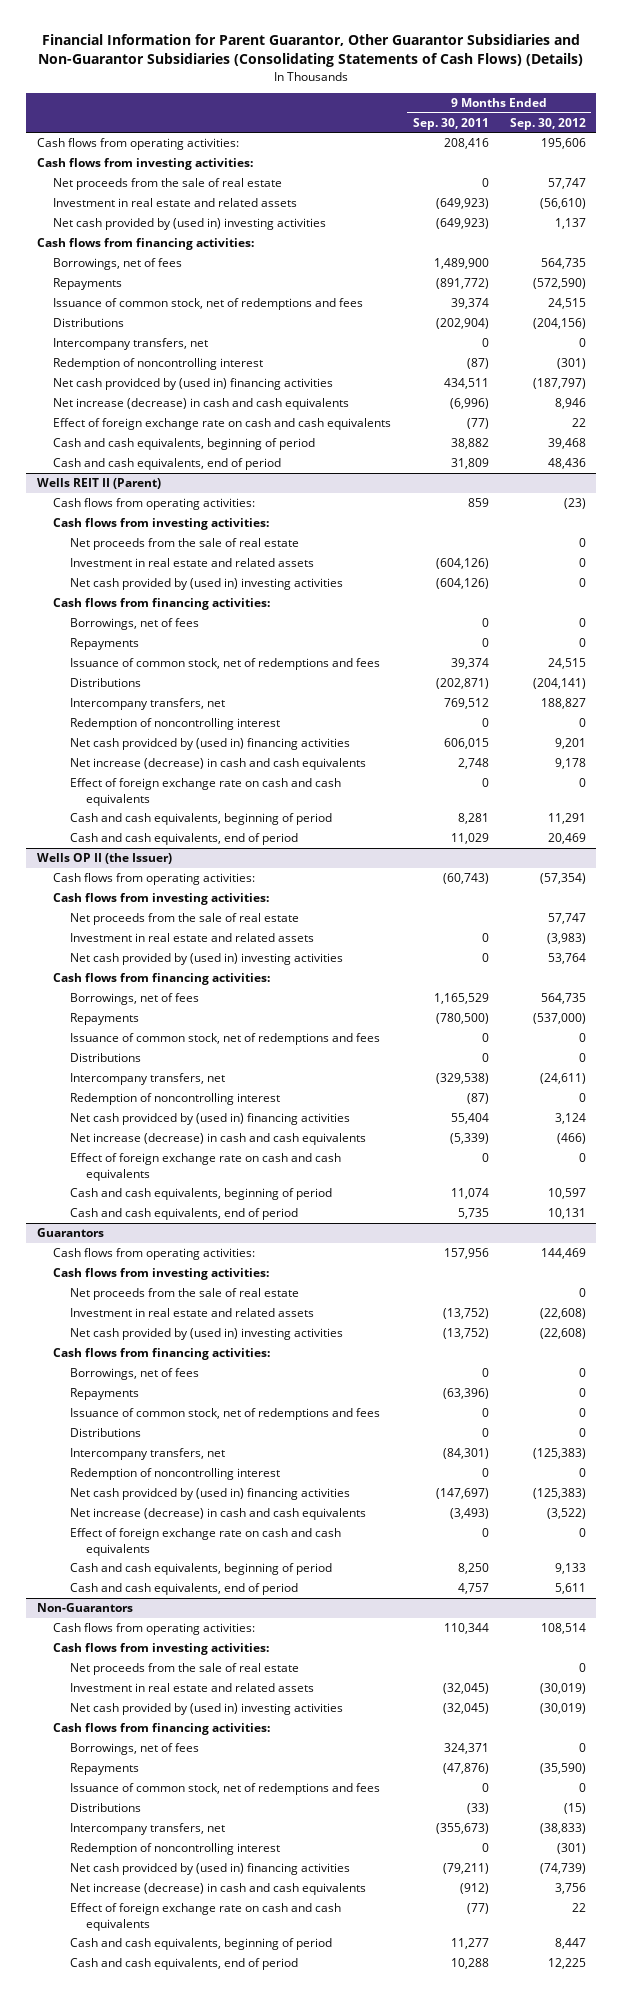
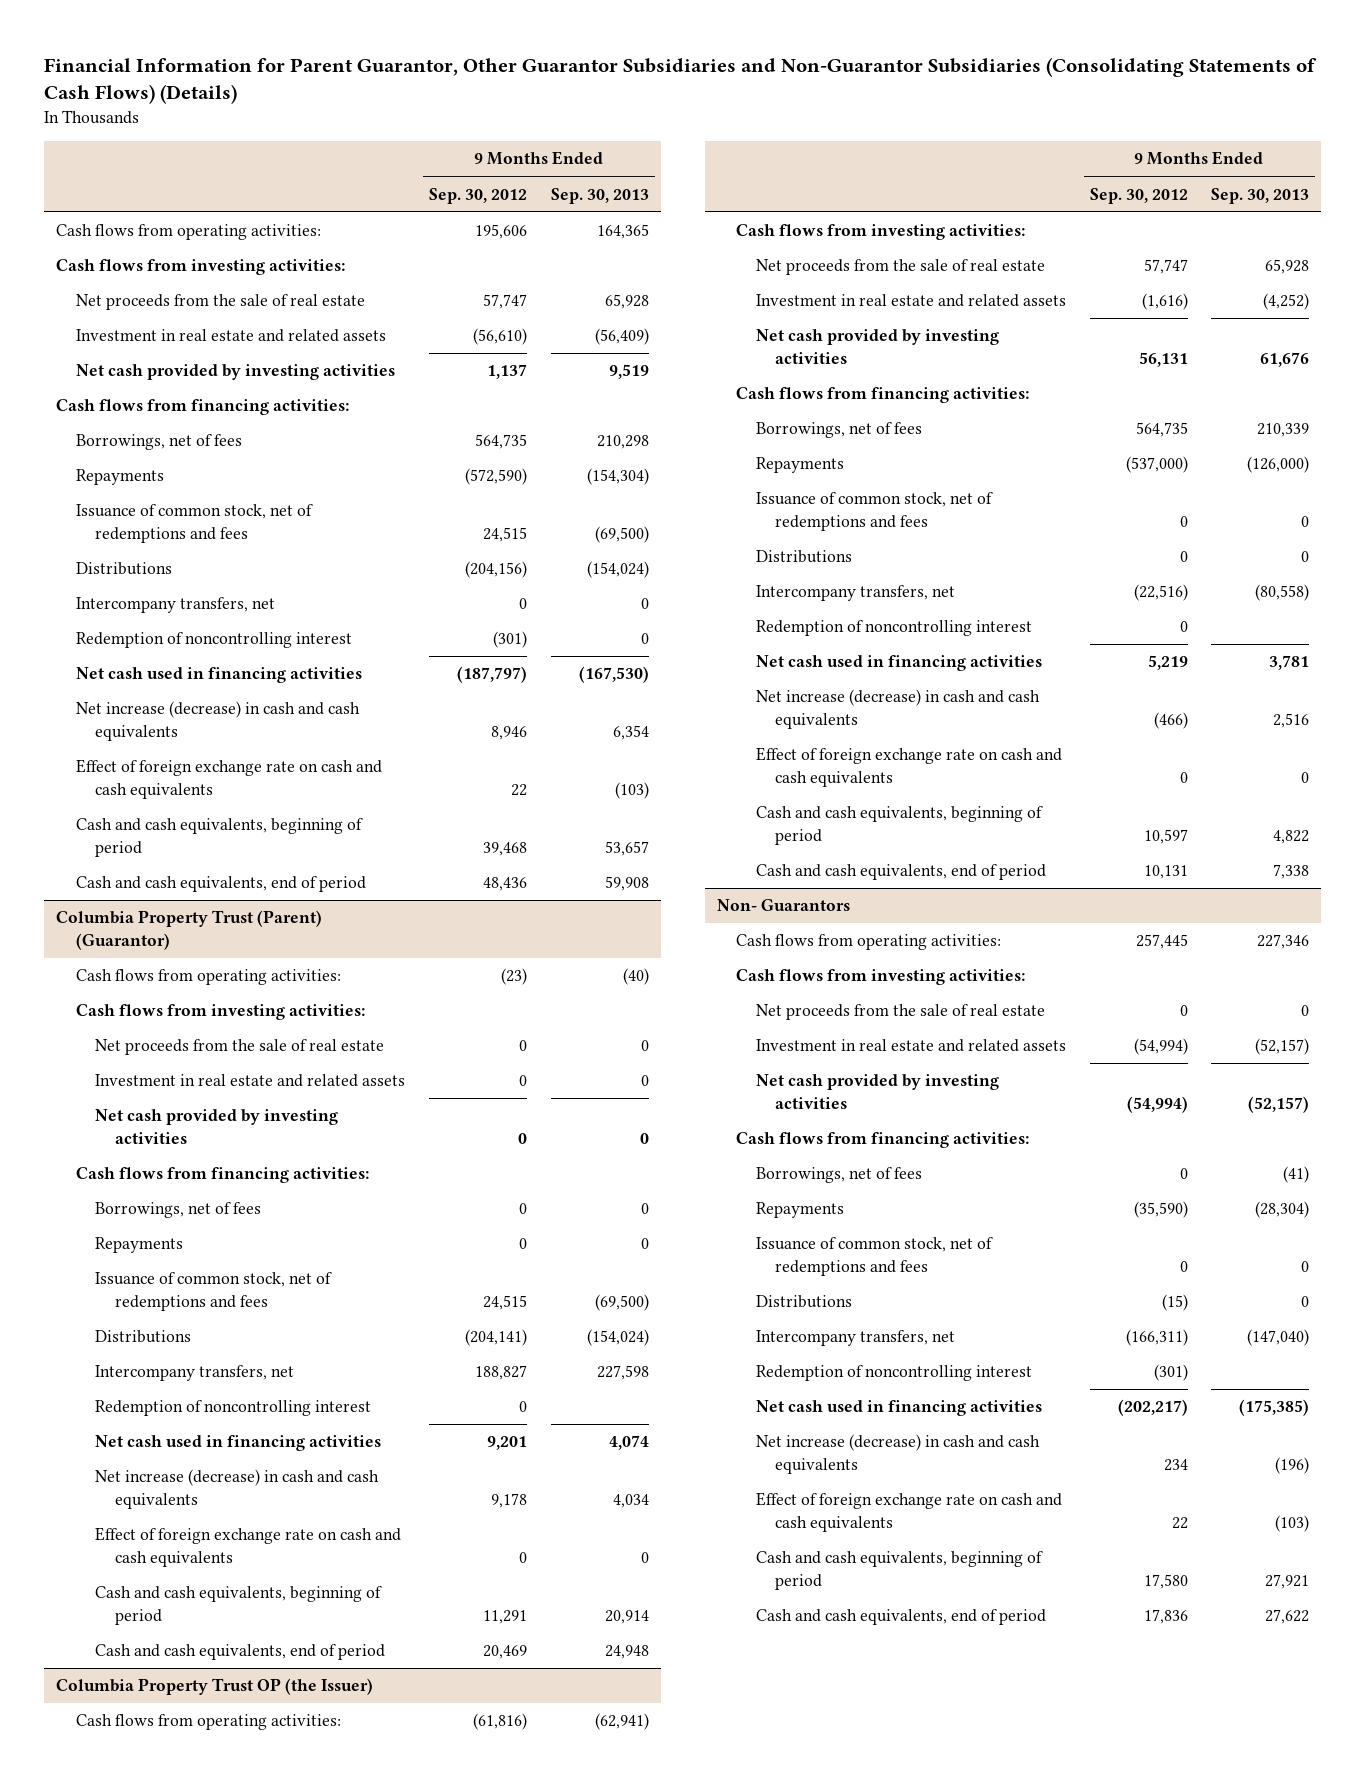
- | 9 Months Ended Sep. 30, 2011 | 9 Months Ended Sep. 30, 2012
+ | 9 Months Ended Sep. 30, 2012 | 9 Months Ended Sep. 30, 2013
- Net cash provided by (used in) investing activities | (649,923) | 1,137
+ Net cash provided by investing activities | 1,137 | 9,519
- Net cash providced by (used in) financing activities | 434,511 | (187,797)
+ Net cash used in financing activities | (187,797) | (167,530)
- Wells REIT II (Parent)
+ Columbia Property Trust (Parent) (Guarantor)
- Net cash provided by (used in) investing activities | (604,126) | 0
+ Net cash provided by investing activities | 0 | 0
- Net cash providced by (used in) financing activities | 606,015 | 9,201
+ Net cash used in financing activities | 9,201 | 4,074
- Wells OP II (the Issuer)
- Cash flows from operating activities: | (60,743) | (57,354)
+ Columbia Property Trust OP (the Issuer)
+ Cash flows from operating activities: | (61,816) | (62,941)
- Investment in real estate and related assets | 0 | (3,983)
- Net cash provided by (used in) investing activities | 0 | 53,764
+ Investment in real estate and related assets | (1,616) | (4,252)
+ Net cash provided by investing activities | 56,131 | 61,676
- Intercompany transfers, net | (329,538) | (24,611)
+ Intercompany transfers, net | (22,516) | (80,558)
- Net cash providced by (used in) financing activities | 55,404 | 3,124
+ Net cash used in financing activities | 5,219 | 3,781
- Guarantors
- Cash flows from operating activities: | 157,956 | 144,469
- Cash flows from investing activities:
- Net proceeds from the sale of real estate | | 0
- Investment in real estate and related assets | (13,752) | (22,608)
- Net cash provided by (used in) investing activities | (13,752) | (22,608)
- Cash flows from financing activities:
- Borrowings, net of fees | 0 | 0
- Repayments | (63,396) | 0
- Issuance of common stock, net of redemptions and fees | 0 | 0
- Distributions | 0 | 0
- Intercompany transfers, net | (84,301) | (125,383)
- Redemption of noncontrolling interest | 0 | 0
- Net cash providced by (used in) financing activities | (147,697) | (125,383)
- Net increase (decrease) in cash and cash equivalents | (3,493) | (3,522)
- Effect of foreign exchange rate on cash and cash equivalents | 0 | 0
- Cash and cash equivalents, beginning of period | 8,250 | 9,133
- Cash and cash equivalents, end of period | 4,757 | 5,611
- Non-Guarantors
- Cash flows from operating activities: | 110,344 | 108,514
+ Non- Guarantors
+ Cash flows from operating activities: | 257,445 | 227,346
- Investment in real estate and related assets | (32,045) | (30,019)
- Net cash provided by (used in) investing activities | (32,045) | (30,019)
+ Investment in real estate and related assets | (54,994) | (52,157)
+ Net cash provided by investing activities | (54,994) | (52,157)
- Intercompany transfers, net | (355,673) | (38,833)
+ Intercompany transfers, net | (166,311) | (147,040)
- Net cash providced by (used in) financing activities | (79,211) | (74,739)
- Net increase (decrease) in cash and cash equivalents | (912) | 3,756
+ Net cash used in financing activities | (202,217) | (175,385)
+ Net increase (decrease) in cash and cash equivalents | 234 | (196)
- Cash and cash equivalents, beginning of period | 11,277 | 8,447
- Cash and cash equivalents, end of period | 10,288 | 12,225
+ Cash and cash equivalents, beginning of period | 17,580 | 27,921
+ Cash and cash equivalents, end of period | 17,836 | 27,622

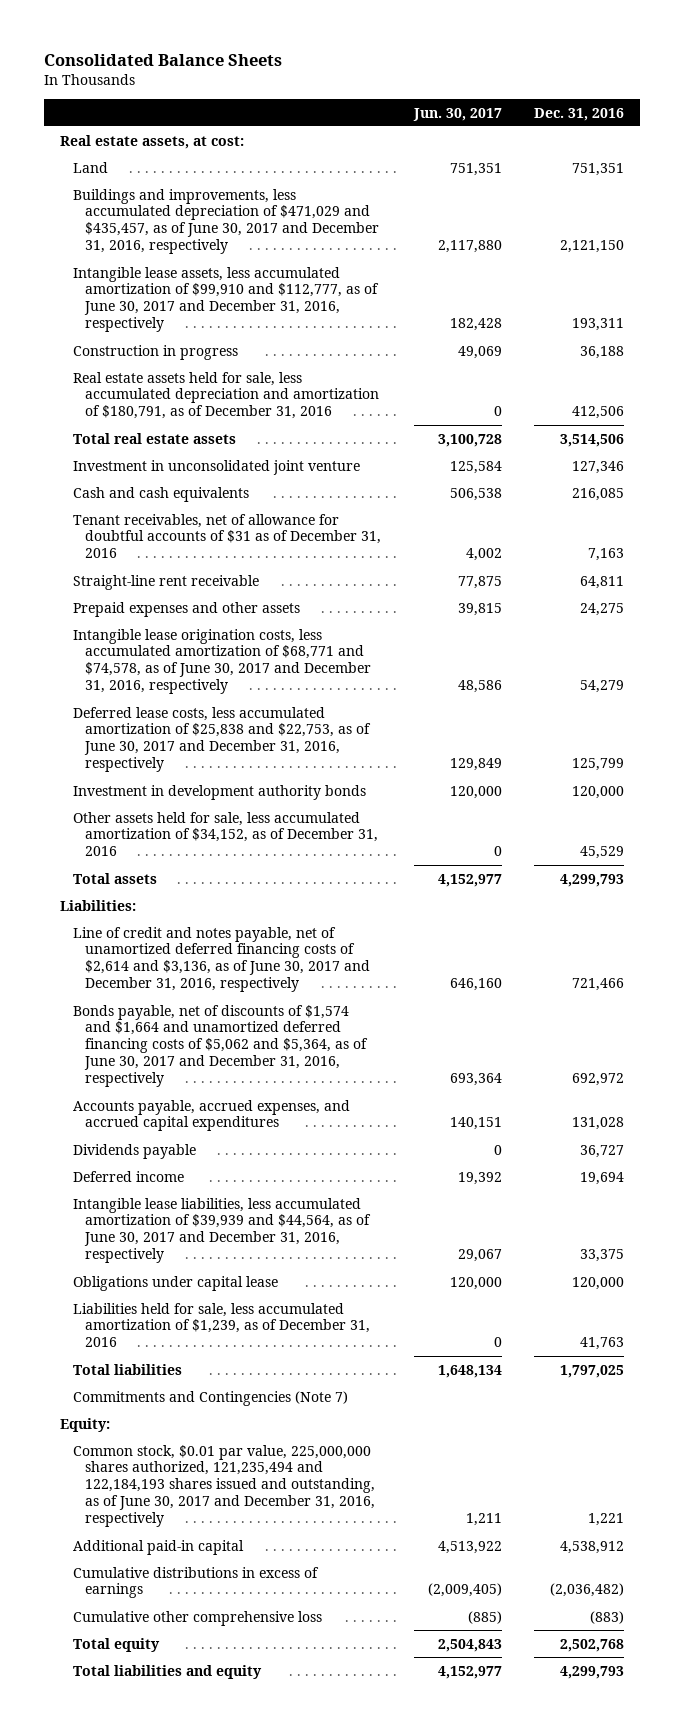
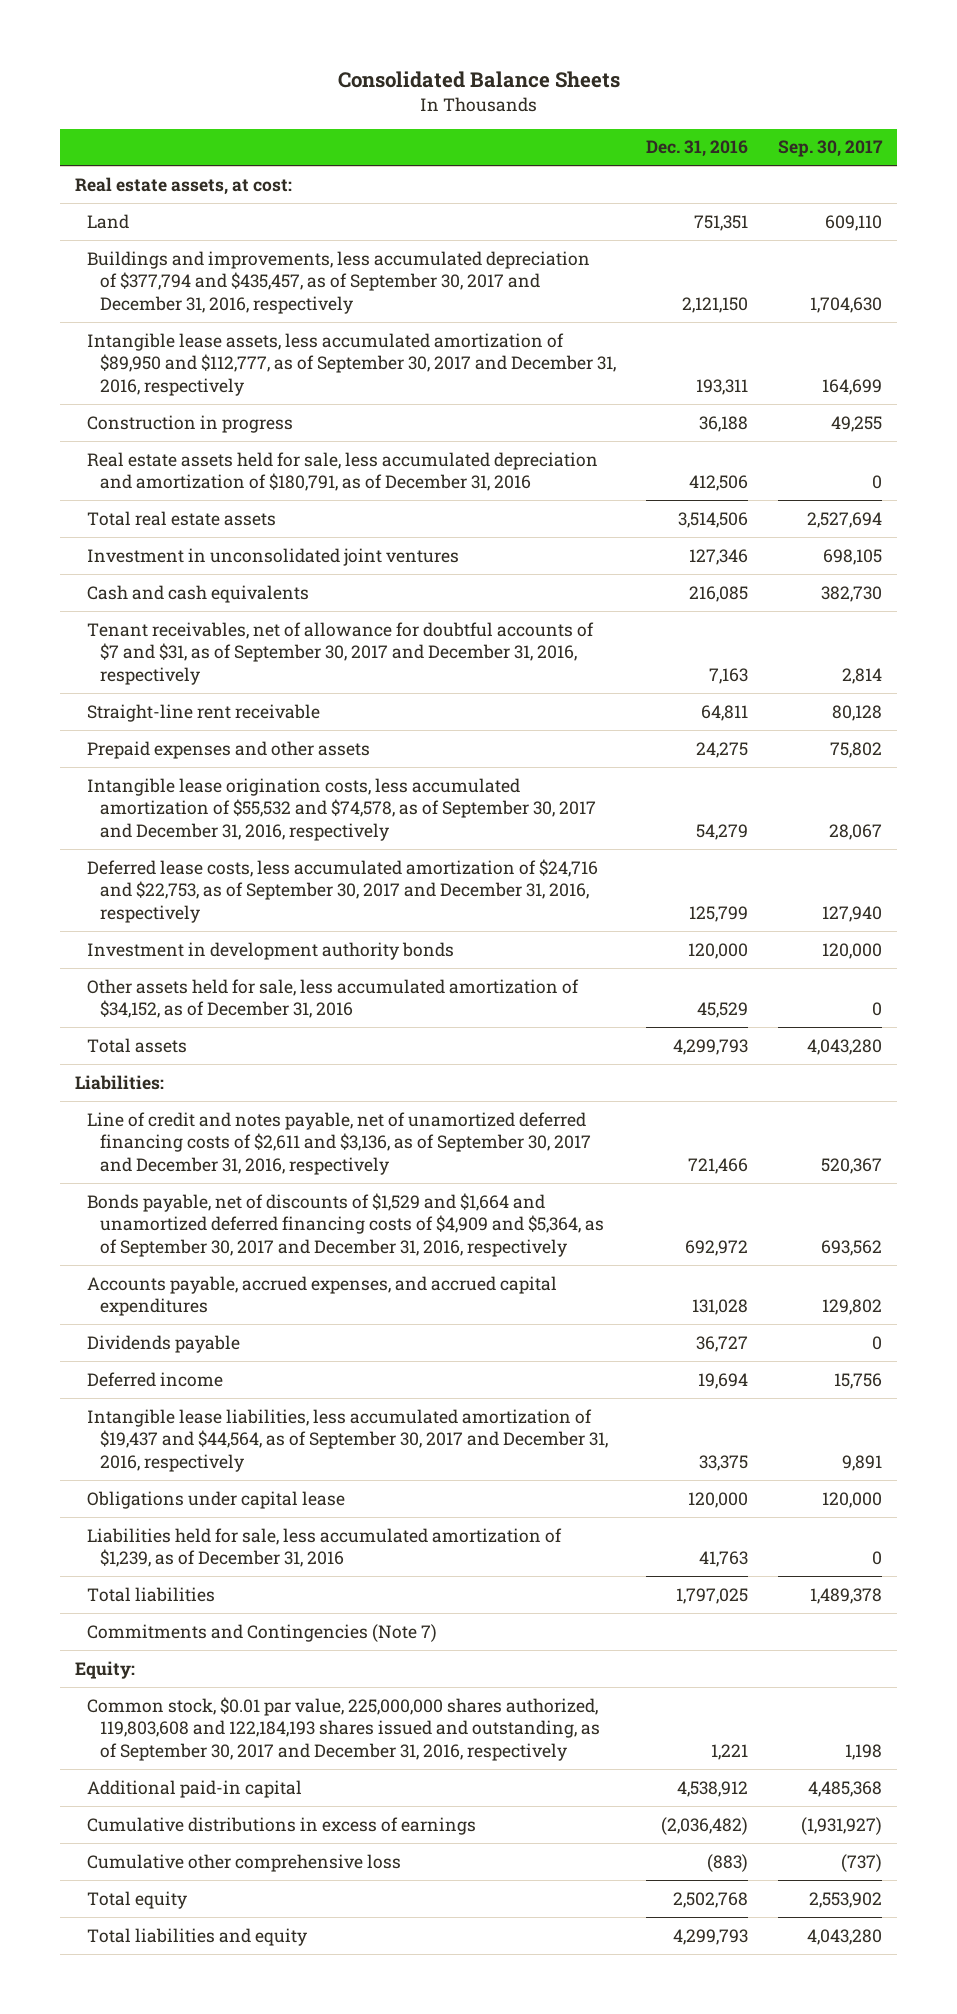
- | Jun. 30, 2017 | Dec. 31, 2016
+ | Dec. 31, 2016 | Sep. 30, 2017
- Buildings and improvements, less accumulated depreciation of $471,029 and $435,457, as of June 30, 2017 and December 31, 2016, respectively | 2,117,880 | 2,121,150
- Intangible lease assets, less accumulated amortization of $99,910 and $112,777, as of June 30, 2017 and December 31, 2016, respectively | 182,428 | 193,311
+ Buildings and improvements, less accumulated depreciation of $377,794 and $435,457, as of September 30, 2017 and December 31, 2016, respectively | 2,121,150 | 1,704,630
+ Intangible lease assets, less accumulated amortization of $89,950 and $112,777, as of September 30, 2017 and December 31, 2016, respectively | 193,311 | 164,699
- Investment in unconsolidated joint venture | 125,584 | 127,346
+ Investment in unconsolidated joint ventures | 127,346 | 698,105
- Tenant receivables, net of allowance for doubtful accounts of $31 as of December 31, 2016 | 4,002 | 7,163
+ Tenant receivables, net of allowance for doubtful accounts of $7 and $31, as of September 30, 2017 and December 31, 2016, respectively | 7,163 | 2,814
- Intangible lease origination costs, less accumulated amortization of $68,771 and $74,578, as of June 30, 2017 and December 31, 2016, respectively | 48,586 | 54,279
- Deferred lease costs, less accumulated amortization of $25,838 and $22,753, as of June 30, 2017 and December 31, 2016, respectively | 129,849 | 125,799
+ Intangible lease origination costs, less accumulated amortization of $55,532 and $74,578, as of September 30, 2017 and December 31, 2016, respectively | 54,279 | 28,067
+ Deferred lease costs, less accumulated amortization of $24,716 and $22,753, as of September 30, 2017 and December 31, 2016, respectively | 125,799 | 127,940
- Line of credit and notes payable, net of unamortized deferred financing costs of $2,614 and $3,136, as of June 30, 2017 and December 31, 2016, respectively | 646,160 | 721,466
- Bonds payable, net of discounts of $1,574 and $1,664 and unamortized deferred financing costs of $5,062 and $5,364, as of June 30, 2017 and December 31, 2016, respectively | 693,364 | 692,972
+ Line of credit and notes payable, net of unamortized deferred financing costs of $2,611 and $3,136, as of September 30, 2017 and December 31, 2016, respectively | 721,466 | 520,367
+ Bonds payable, net of discounts of $1,529 and $1,664 and unamortized deferred financing costs of $4,909 and $5,364, as of September 30, 2017 and December 31, 2016, respectively | 692,972 | 693,562
- Intangible lease liabilities, less accumulated amortization of $39,939 and $44,564, as of June 30, 2017 and December 31, 2016, respectively | 29,067 | 33,375
+ Intangible lease liabilities, less accumulated amortization of $19,437 and $44,564, as of September 30, 2017 and December 31, 2016, respectively | 33,375 | 9,891
- Common stock, $0.01 par value, 225,000,000 shares authorized, 121,235,494 and 122,184,193 shares issued and outstanding, as of June 30, 2017 and December 31, 2016, respectively | 1,211 | 1,221
+ Common stock, $0.01 par value, 225,000,000 shares authorized, 119,803,608 and 122,184,193 shares issued and outstanding, as of September 30, 2017 and December 31, 2016, respectively | 1,221 | 1,198

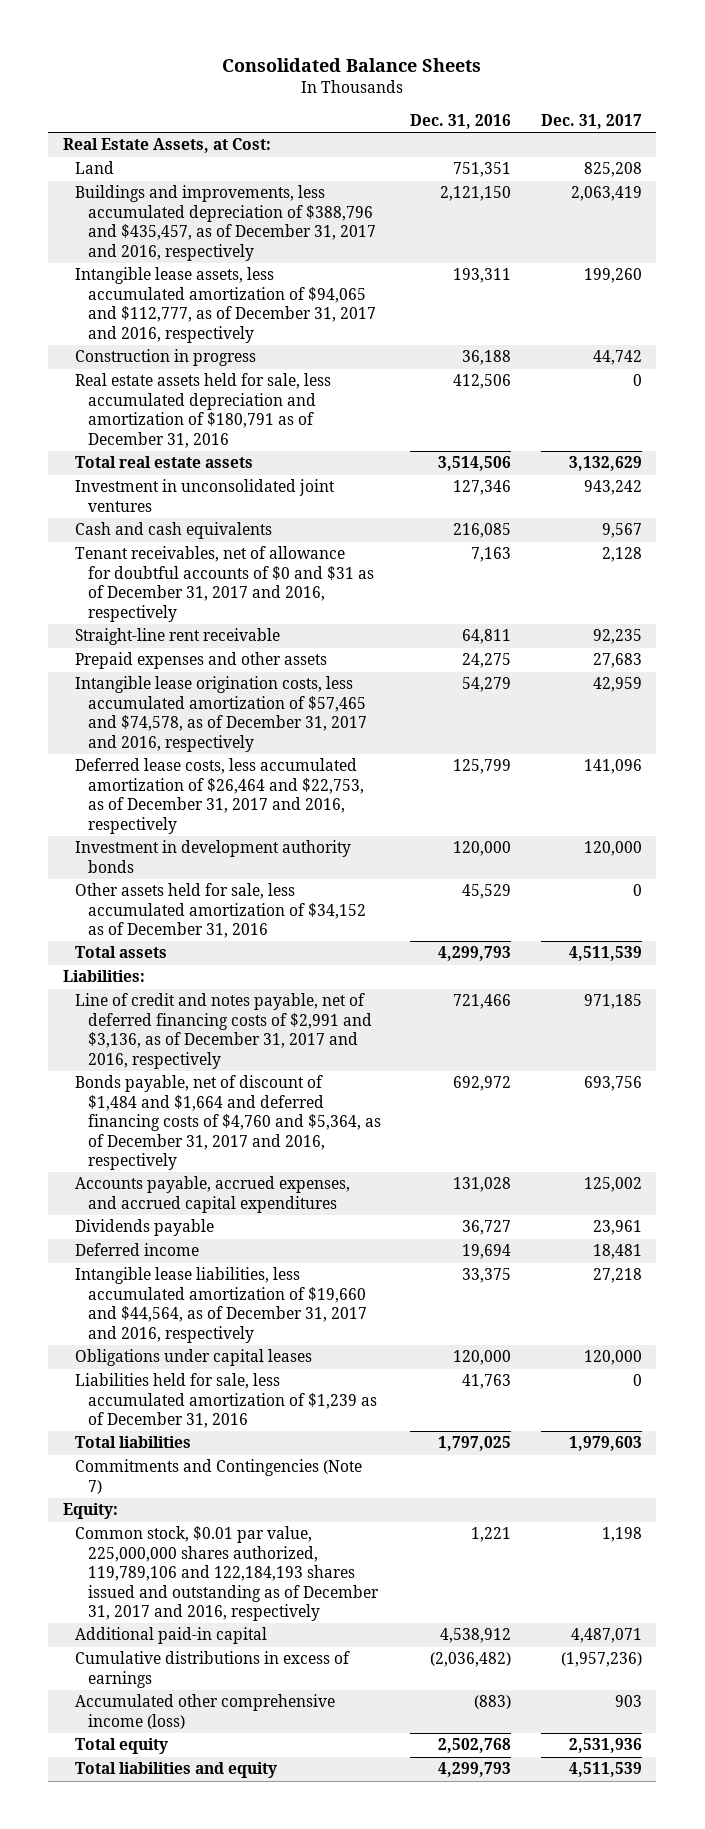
- | Dec. 31, 2016 | Sep. 30, 2017
+ | Dec. 31, 2016 | Dec. 31, 2017
- Real estate assets, at cost:
+ Real Estate Assets, at Cost:
- Buildings and improvements, less accumulated depreciation of $377,794 and $435,457, as of September 30, 2017 and December 31, 2016, respectively | 2,121,150 | 1,704,630
- Intangible lease assets, less accumulated amortization of $89,950 and $112,777, as of September 30, 2017 and December 31, 2016, respectively | 193,311 | 164,699
+ Buildings and improvements, less accumulated depreciation of $388,796 and $435,457, as of December 31, 2017 and 2016, respectively | 2,121,150 | 2,063,419
+ Intangible lease assets, less accumulated amortization of $94,065 and $112,777, as of December 31, 2017 and 2016, respectively | 193,311 | 199,260
- Real estate assets held for sale, less accumulated depreciation and amortization of $180,791, as of December 31, 2016 | 412,506 | 0
+ Real estate assets held for sale, less accumulated depreciation and amortization of $180,791 as of December 31, 2016 | 412,506 | 0
- Tenant receivables, net of allowance for doubtful accounts of $7 and $31, as of September 30, 2017 and December 31, 2016, respectively | 7,163 | 2,814
+ Tenant receivables, net of allowance for doubtful accounts of $0 and $31 as of December 31, 2017 and 2016, respectively | 7,163 | 2,128
- Intangible lease origination costs, less accumulated amortization of $55,532 and $74,578, as of September 30, 2017 and December 31, 2016, respectively | 54,279 | 28,067
- Deferred lease costs, less accumulated amortization of $24,716 and $22,753, as of September 30, 2017 and December 31, 2016, respectively | 125,799 | 127,940
+ Intangible lease origination costs, less accumulated amortization of $57,465 and $74,578, as of December 31, 2017 and 2016, respectively | 54,279 | 42,959
+ Deferred lease costs, less accumulated amortization of $26,464 and $22,753, as of December 31, 2017 and 2016, respectively | 125,799 | 141,096
- Other assets held for sale, less accumulated amortization of $34,152, as of December 31, 2016 | 45,529 | 0
+ Other assets held for sale, less accumulated amortization of $34,152 as of December 31, 2016 | 45,529 | 0
- Line of credit and notes payable, net of unamortized deferred financing costs of $2,611 and $3,136, as of September 30, 2017 and December 31, 2016, respectively | 721,466 | 520,367
- Bonds payable, net of discounts of $1,529 and $1,664 and unamortized deferred financing costs of $4,909 and $5,364, as of September 30, 2017 and December 31, 2016, respectively | 692,972 | 693,562
+ Line of credit and notes payable, net of deferred financing costs of $2,991 and $3,136, as of December 31, 2017 and 2016, respectively | 721,466 | 971,185
+ Bonds payable, net of discount of $1,484 and $1,664 and deferred financing costs of $4,760 and $5,364, as of December 31, 2017 and 2016, respectively | 692,972 | 693,756
- Intangible lease liabilities, less accumulated amortization of $19,437 and $44,564, as of September 30, 2017 and December 31, 2016, respectively | 33,375 | 9,891
- Obligations under capital lease | 120,000 | 120,000
- Liabilities held for sale, less accumulated amortization of $1,239, as of December 31, 2016 | 41,763 | 0
+ Intangible lease liabilities, less accumulated amortization of $19,660 and $44,564, as of December 31, 2017 and 2016, respectively | 33,375 | 27,218
+ Obligations under capital leases | 120,000 | 120,000
+ Liabilities held for sale, less accumulated amortization of $1,239 as of December 31, 2016 | 41,763 | 0
- Common stock, $0.01 par value, 225,000,000 shares authorized, 119,803,608 and 122,184,193 shares issued and outstanding, as of September 30, 2017 and December 31, 2016, respectively | 1,221 | 1,198
+ Common stock, $0.01 par value, 225,000,000 shares authorized, 119,789,106 and 122,184,193 shares issued and outstanding as of December 31, 2017 and 2016, respectively | 1,221 | 1,198
- Cumulative other comprehensive loss | (883) | (737)
+ Accumulated other comprehensive income (loss) | (883) | 903

